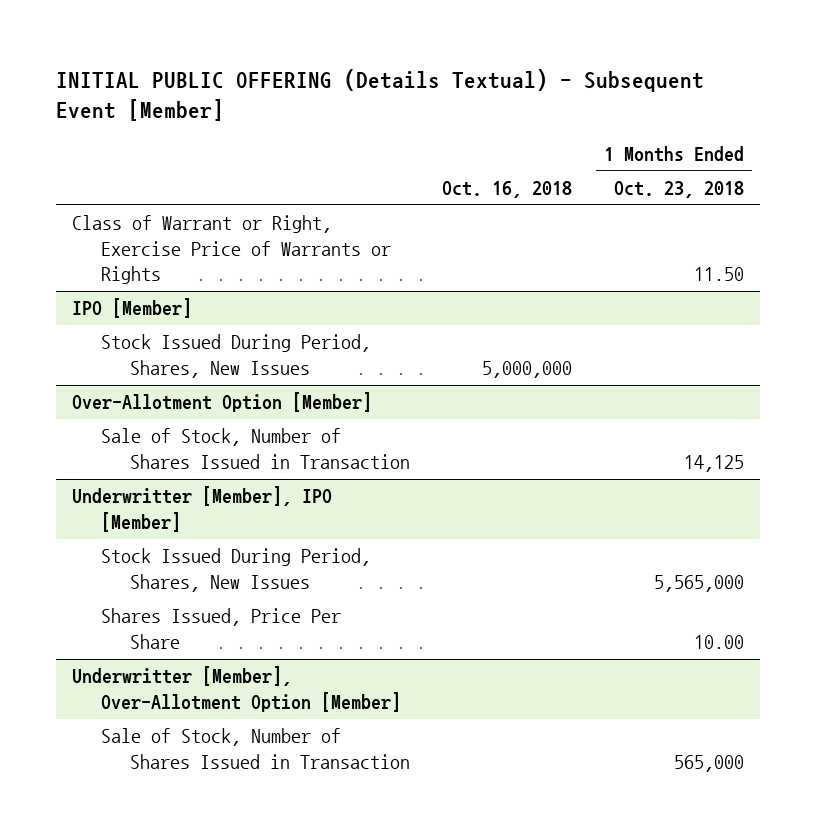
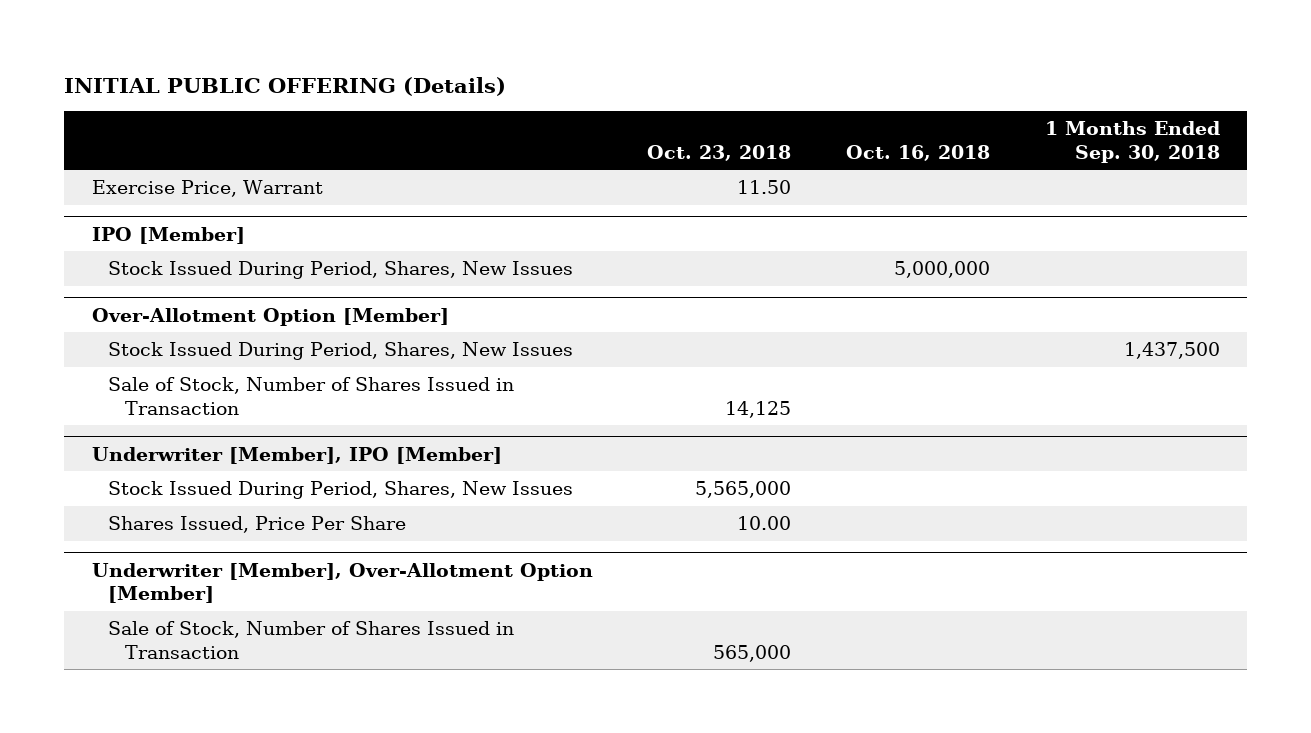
- INITIAL PUBLIC OFFERING (Details Textual) - Subsequent Event [Member]
+ INITIAL PUBLIC OFFERING (Details)
- | Oct. 16, 2018 | 1 Months Ended Oct. 23, 2018
+ | Oct. 23, 2018 | Oct. 16, 2018 | 1 Months Ended Sep. 30, 2018
- Class of Warrant or Right, Exercise Price of Warrants or Rights | | 11.50
+ Exercise Price, Warrant | 11.50 | |
@ Over-Allotment Option [Member]
+ Stock Issued During Period, Shares, New Issues | | | 1,437,500
- Underwritter [Member], IPO [Member]
- Stock Issued During Period, Shares, New Issues | | 5,565,000
- Shares Issued, Price Per Share | | 10.00
- Underwritter [Member], Over-Allotment Option [Member]
+ Underwriter [Member], IPO [Member]
+ Stock Issued During Period, Shares, New Issues | 5,565,000 | |
+ Shares Issued, Price Per Share | 10.00 | |
+ Underwriter [Member], Over-Allotment Option [Member]

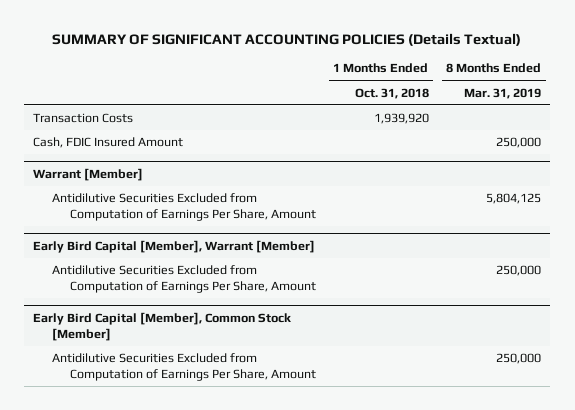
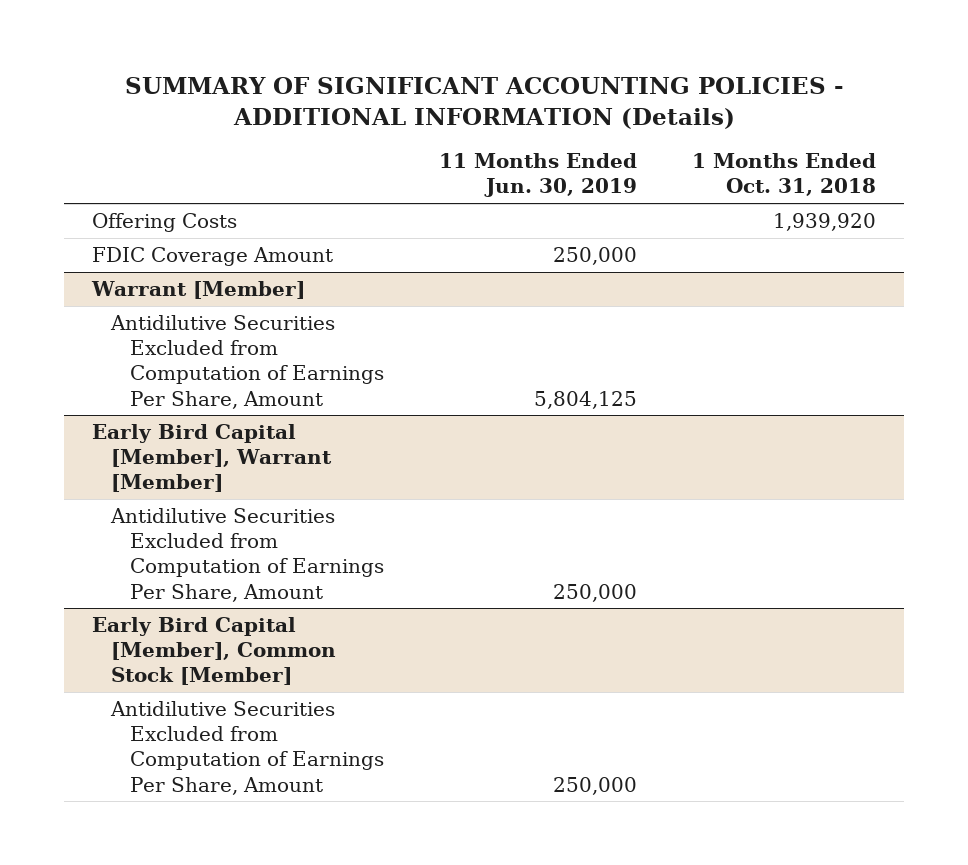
- SUMMARY OF SIGNIFICANT ACCOUNTING POLICIES (Details Textual)
+ SUMMARY OF SIGNIFICANT ACCOUNTING POLICIES - ADDITIONAL INFORMATION (Details)
- | 1 Months Ended Oct. 31, 2018 | 8 Months Ended Mar. 31, 2019
+ | 11 Months Ended Jun. 30, 2019 | 1 Months Ended Oct. 31, 2018
- Transaction Costs | 1,939,920 |
- Cash, FDIC Insured Amount | | 250,000
+ Offering Costs | | 1,939,920
+ FDIC Coverage Amount | 250,000 |

